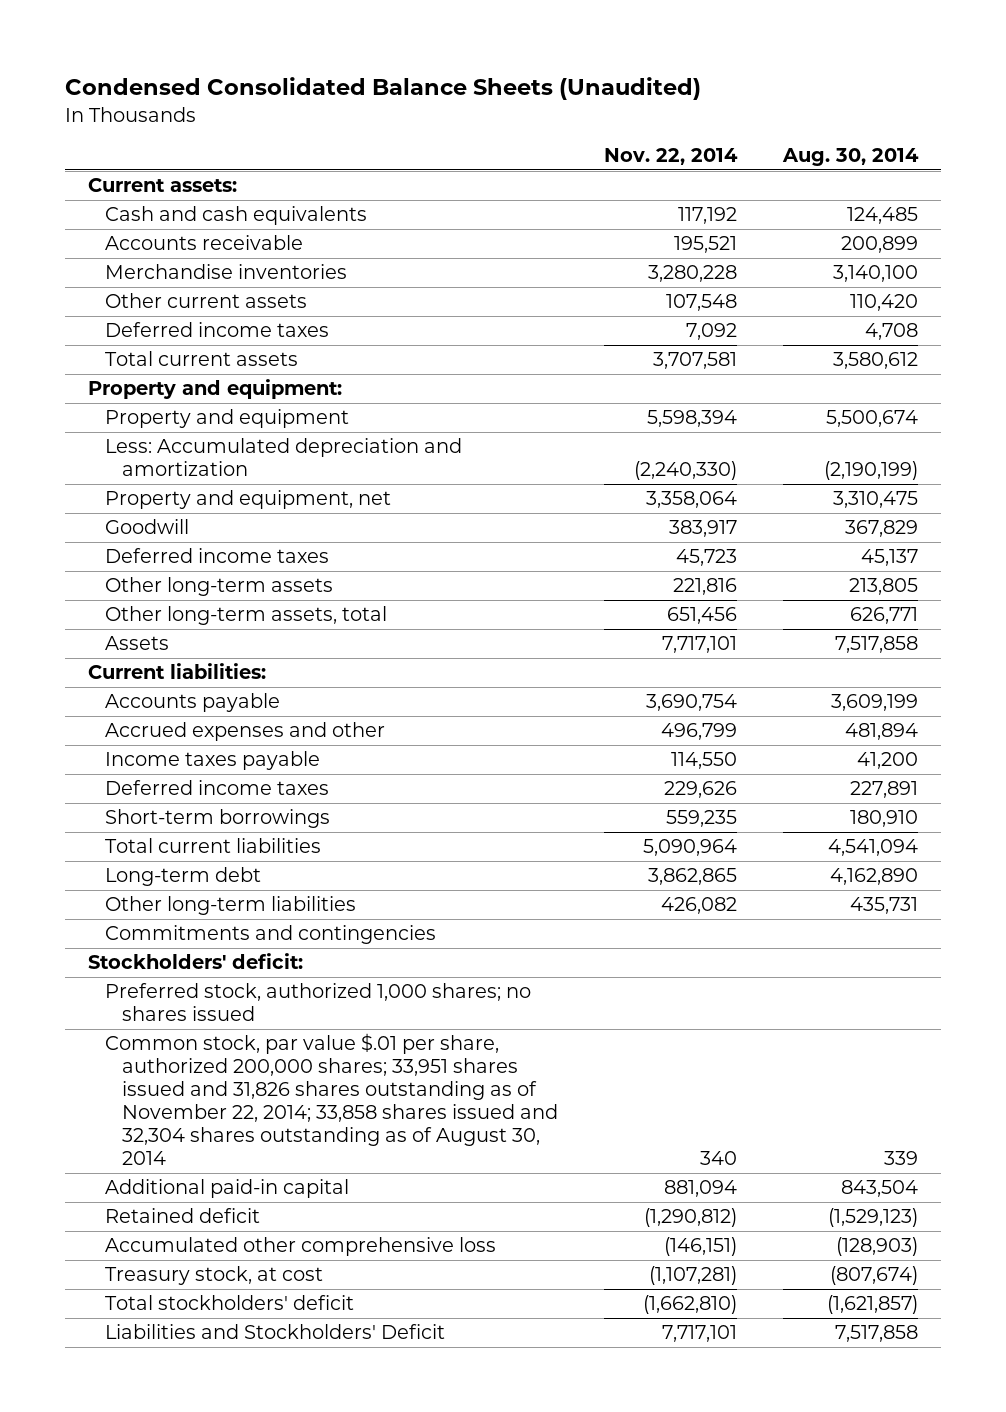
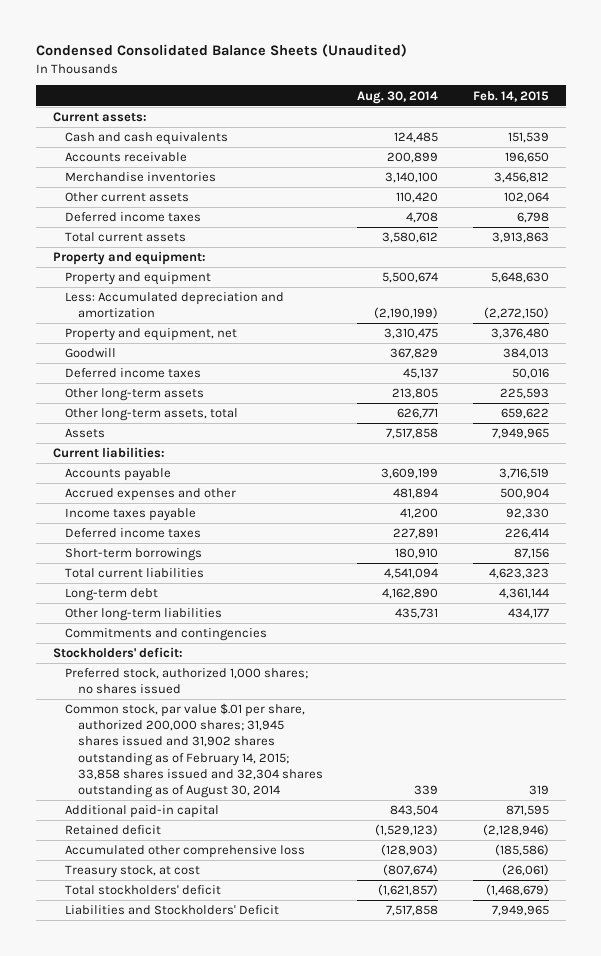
- | Nov. 22, 2014 | Aug. 30, 2014
+ | Aug. 30, 2014 | Feb. 14, 2015
- Common stock, par value $.01 per share, authorized 200,000 shares; 33,951 shares issued and 31,826 shares outstanding as of November 22, 2014; 33,858 shares issued and 32,304 shares outstanding as of August 30, 2014 | 340 | 339
+ Common stock, par value $.01 per share, authorized 200,000 shares; 31,945 shares issued and 31,902 shares outstanding as of February 14, 2015; 33,858 shares issued and 32,304 shares outstanding as of August 30, 2014 | 339 | 319

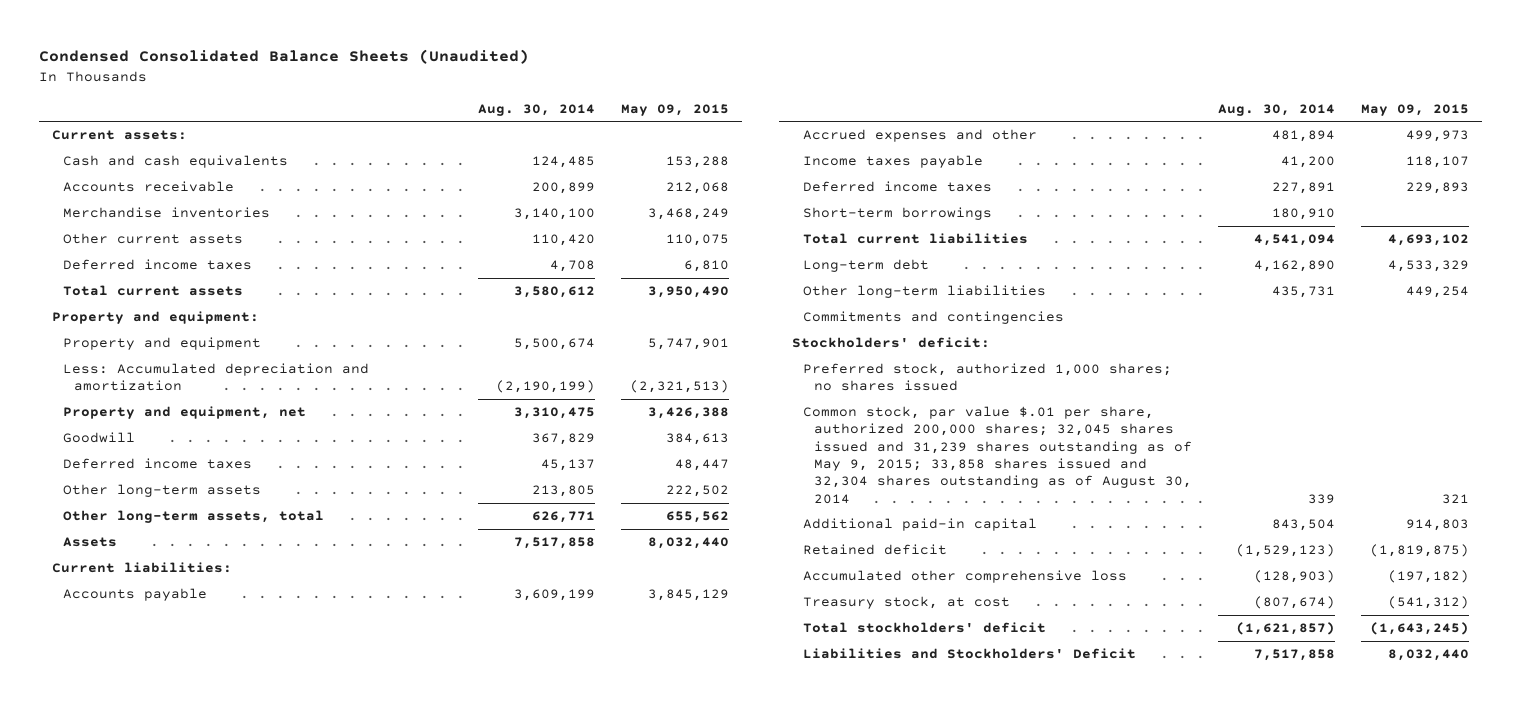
- | Aug. 30, 2014 | Feb. 14, 2015
+ | Aug. 30, 2014 | May 09, 2015
- Common stock, par value $.01 per share, authorized 200,000 shares; 31,945 shares issued and 31,902 shares outstanding as of February 14, 2015; 33,858 shares issued and 32,304 shares outstanding as of August 30, 2014 | 339 | 319
+ Common stock, par value $.01 per share, authorized 200,000 shares; 32,045 shares issued and 31,239 shares outstanding as of May 9, 2015; 33,858 shares issued and 32,304 shares outstanding as of August 30, 2014 | 339 | 321

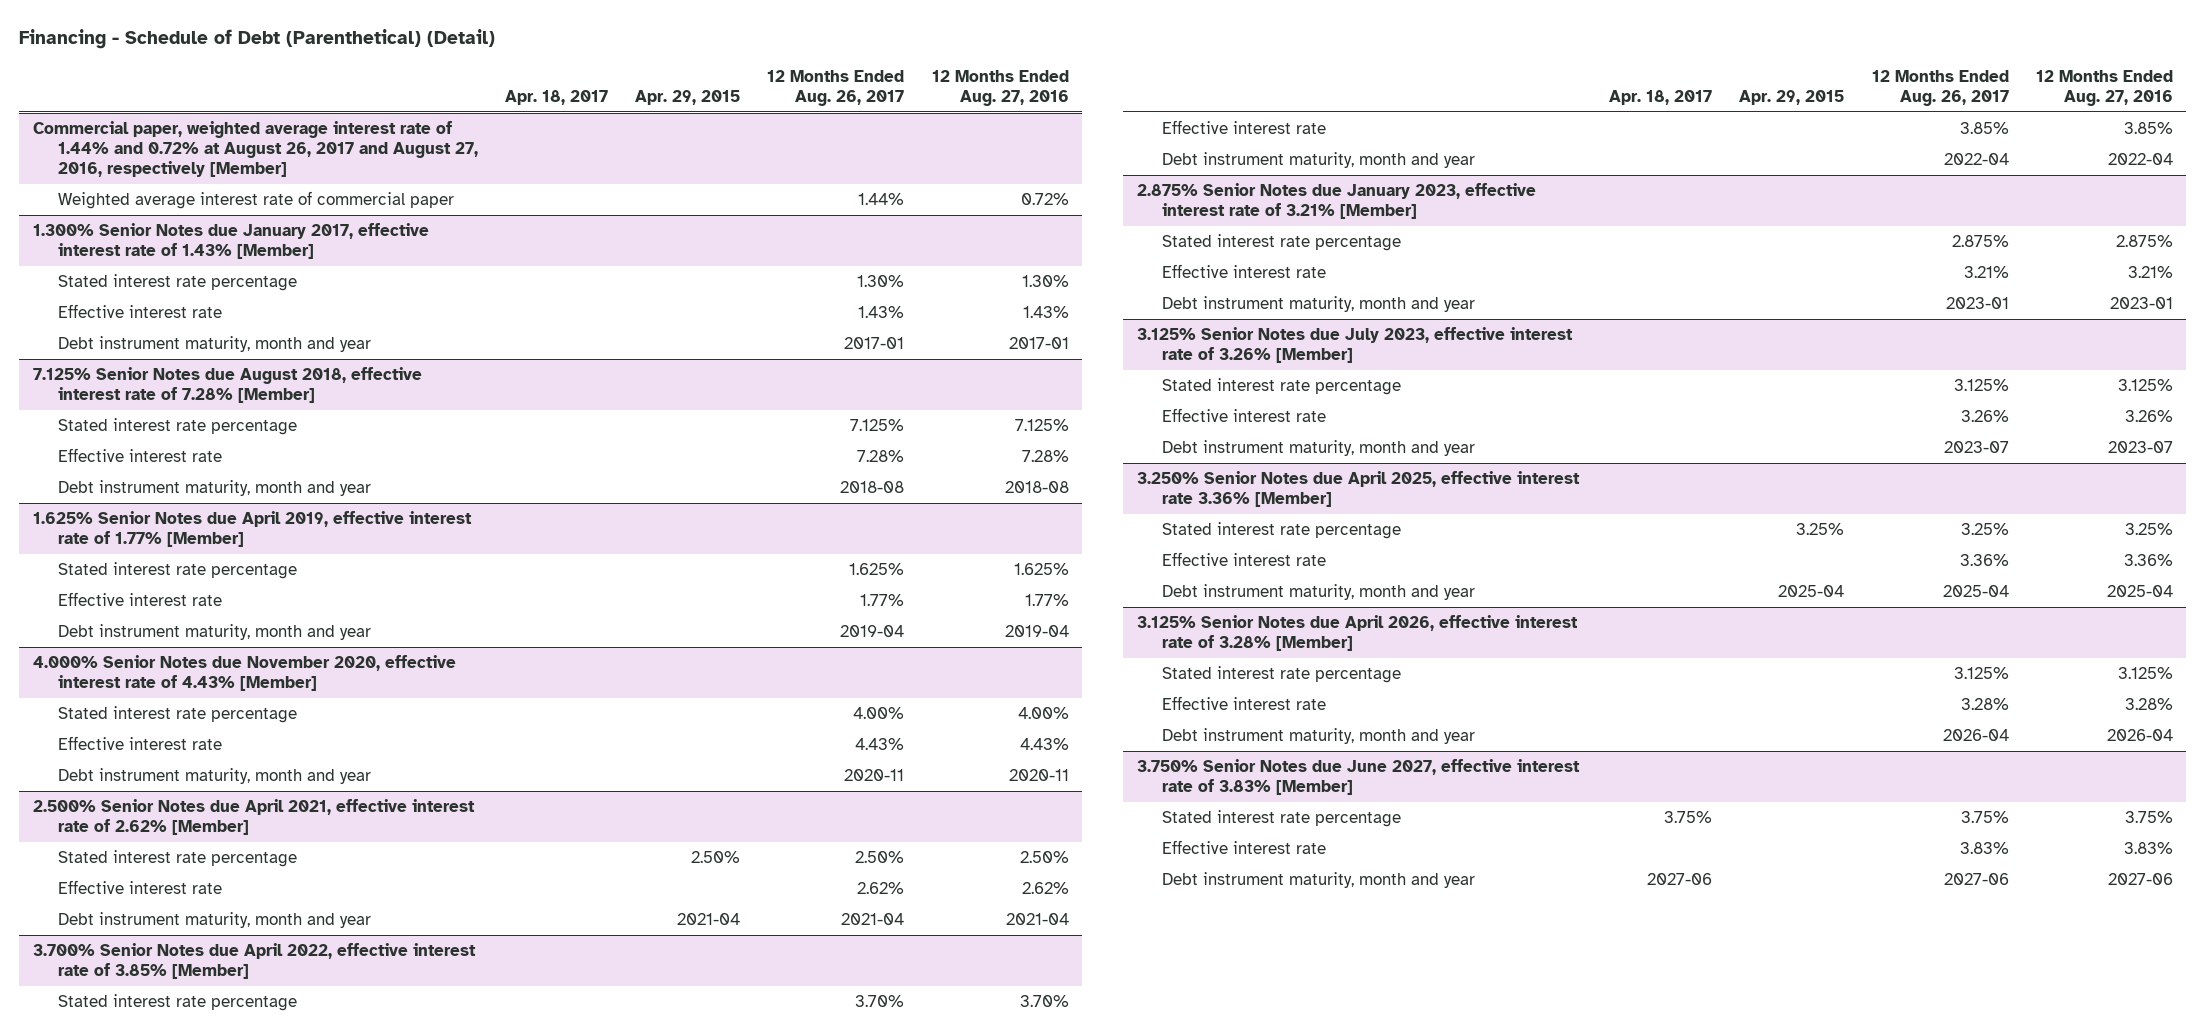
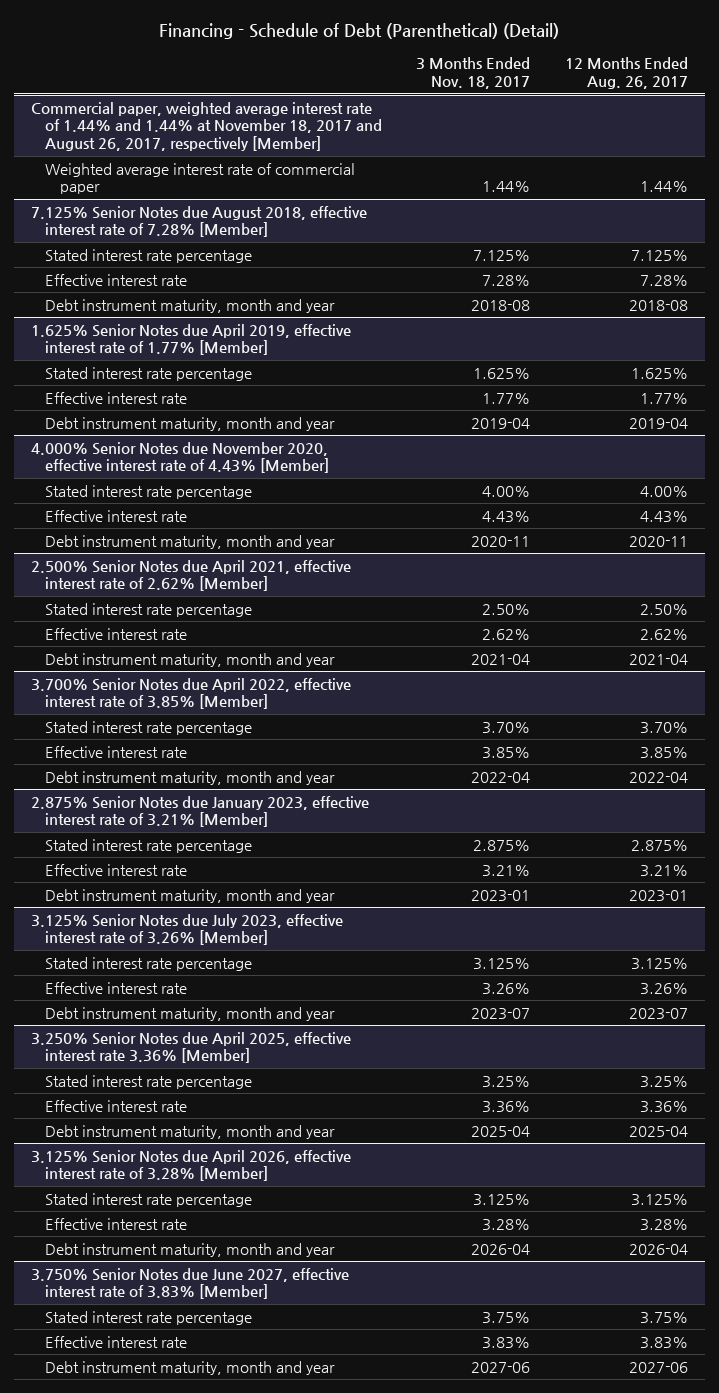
- | Apr. 18, 2017 | Apr. 29, 2015 | 12 Months Ended Aug. 26, 2017 | 12 Months Ended Aug. 27, 2016
+ | 3 Months Ended Nov. 18, 2017 | 12 Months Ended Aug. 26, 2017
- Commercial paper, weighted average interest rate of 1.44% and 0.72% at August 26, 2017 and August 27, 2016, respectively [Member]
+ Commercial paper, weighted average interest rate of 1.44% and 1.44% at November 18, 2017 and August 26, 2017, respectively [Member]
- 1.300% Senior Notes due January 2017, effective interest rate of 1.43% [Member]
- Stated interest rate percentage | | | 1.30% | 1.30%
- Effective interest rate | | | 1.43% | 1.43%
- Debt instrument maturity, month and year | | | 2017-01 | 2017-01

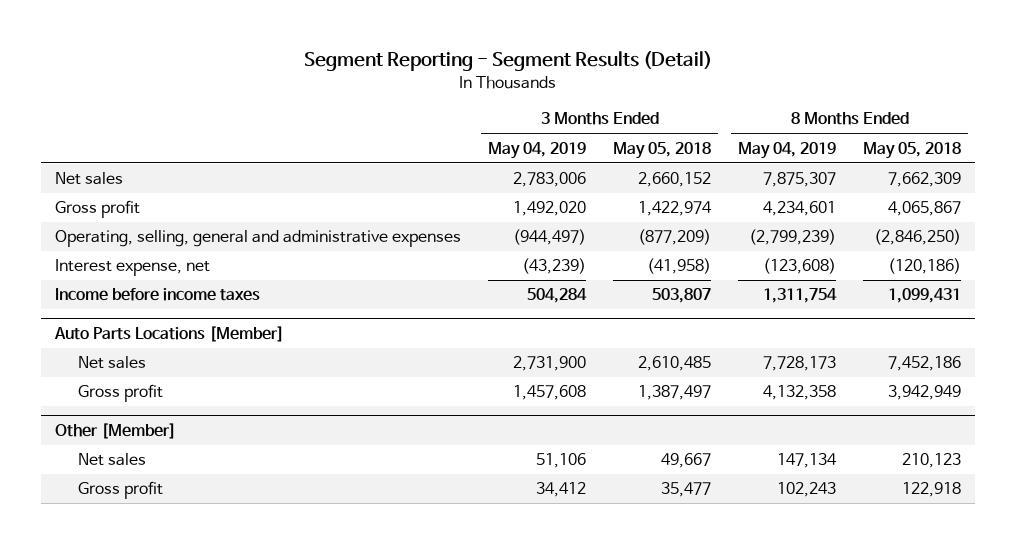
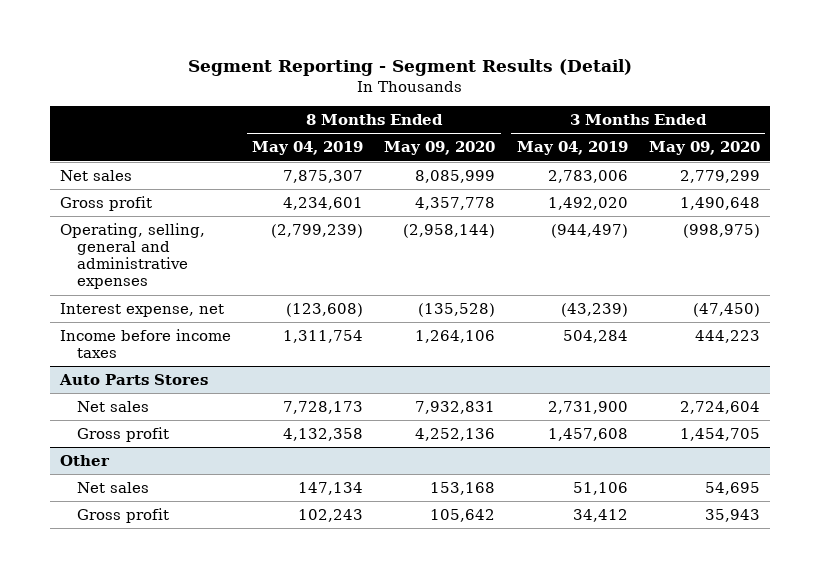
- | 3 Months Ended May 04, 2019 | 3 Months Ended May 05, 2018 | 8 Months Ended May 04, 2019 | 8 Months Ended May 05, 2018
+ | 8 Months Ended May 04, 2019 | 8 Months Ended May 09, 2020 | 3 Months Ended May 04, 2019 | 3 Months Ended May 09, 2020
- Auto Parts Locations [Member]
+ Auto Parts Stores
- Other [Member]
+ Other

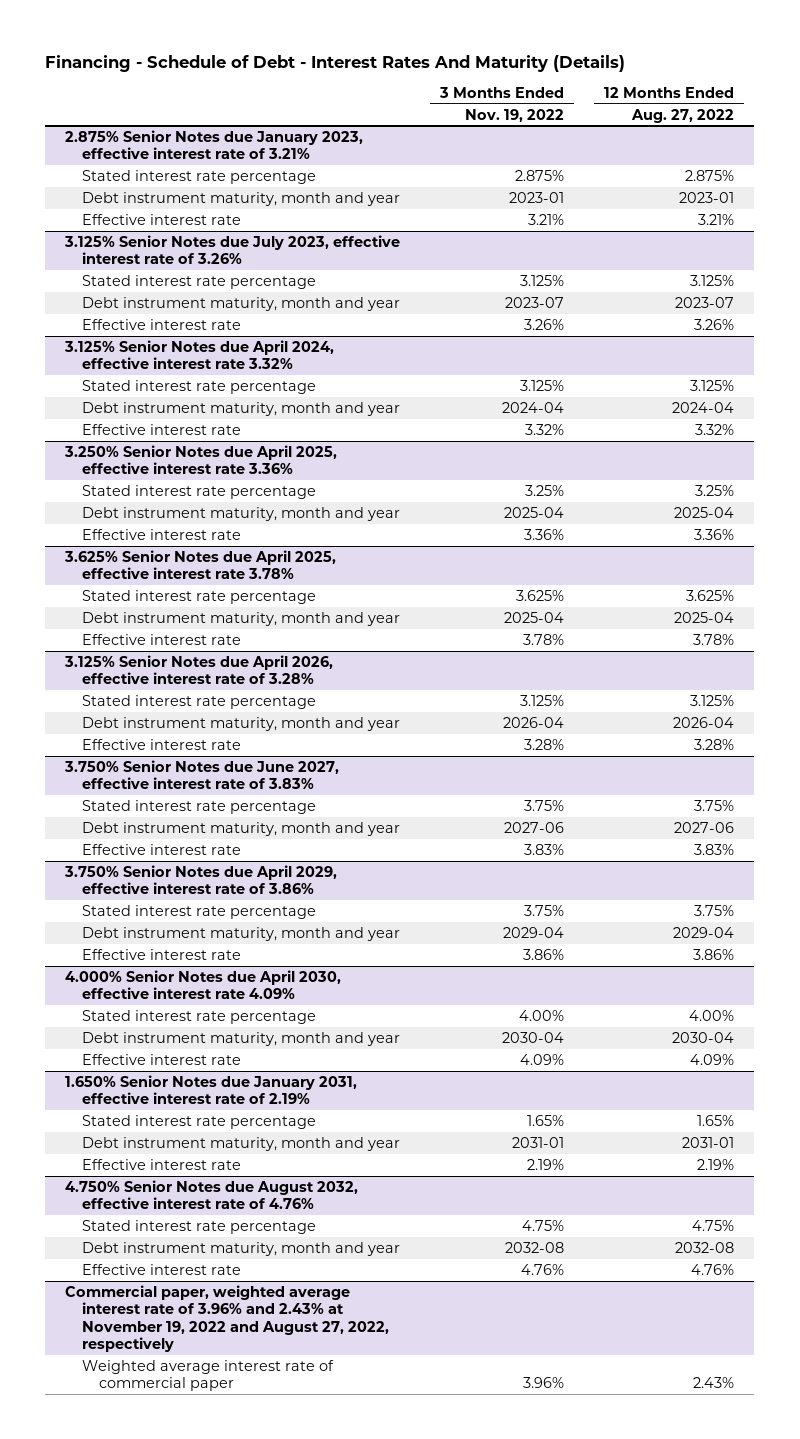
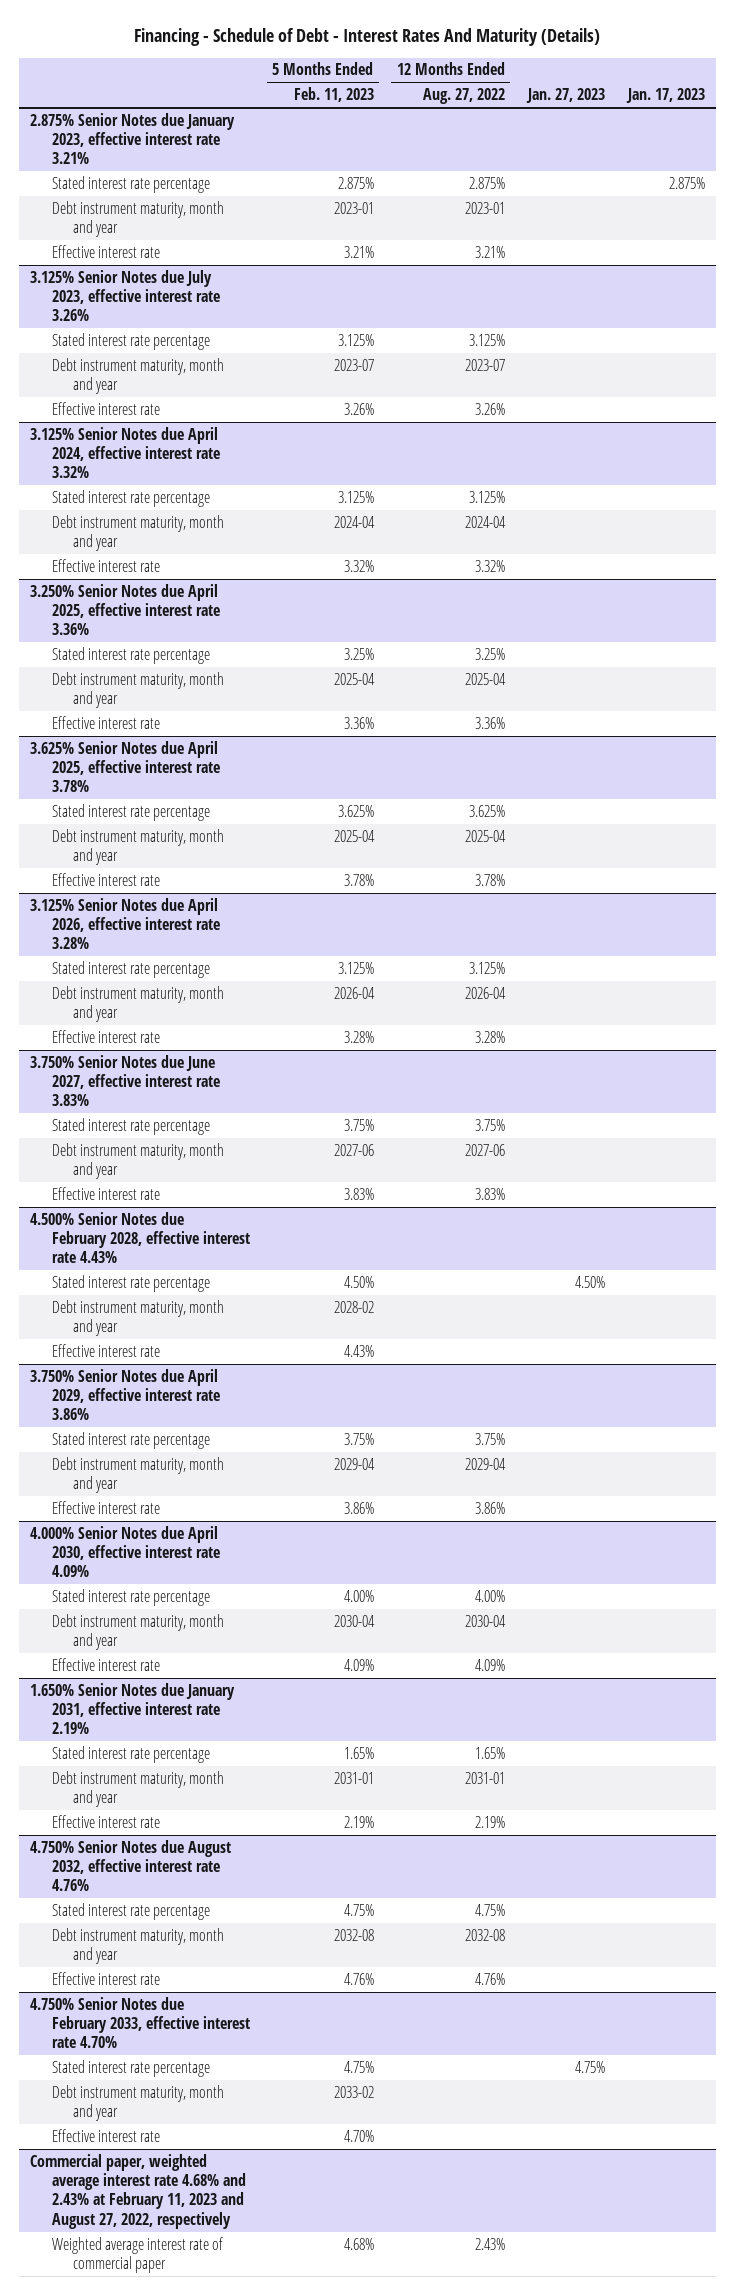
- | 3 Months Ended Nov. 19, 2022 | 12 Months Ended Aug. 27, 2022
+ | 5 Months Ended Feb. 11, 2023 | 12 Months Ended Aug. 27, 2022 | Jan. 27, 2023 | Jan. 17, 2023
- 2.875% Senior Notes due January 2023, effective interest rate of 3.21%
+ 2.875% Senior Notes due January 2023, effective interest rate 3.21%
- 3.125% Senior Notes due July 2023, effective interest rate of 3.26%
+ 3.125% Senior Notes due July 2023, effective interest rate 3.26%
- 3.125% Senior Notes due April 2026, effective interest rate of 3.28%
+ 3.125% Senior Notes due April 2026, effective interest rate 3.28%
- 3.750% Senior Notes due June 2027, effective interest rate of 3.83%
+ 3.750% Senior Notes due June 2027, effective interest rate 3.83%
- 3.750% Senior Notes due April 2029, effective interest rate of 3.86%
+ 4.500% Senior Notes due February 2028, effective interest rate 4.43%
+ Stated interest rate percentage | 4.50% | | 4.50% |
+ Debt instrument maturity, month and year | 2028-02 | | |
+ Effective interest rate | 4.43% | | |
+ 3.750% Senior Notes due April 2029, effective interest rate 3.86%
- 1.650% Senior Notes due January 2031, effective interest rate of 2.19%
+ 1.650% Senior Notes due January 2031, effective interest rate 2.19%
- 4.750% Senior Notes due August 2032, effective interest rate of 4.76%
+ 4.750% Senior Notes due August 2032, effective interest rate 4.76%
- Commercial paper, weighted average interest rate of 3.96% and 2.43% at November 19, 2022 and August 27, 2022, respectively
+ 4.750% Senior Notes due February 2033, effective interest rate 4.70%
+ Stated interest rate percentage | 4.75% | | 4.75% |
+ Debt instrument maturity, month and year | 2033-02 | | |
+ Effective interest rate | 4.70% | | |
+ Commercial paper, weighted average interest rate 4.68% and 2.43% at February 11, 2023 and August 27, 2022, respectively

